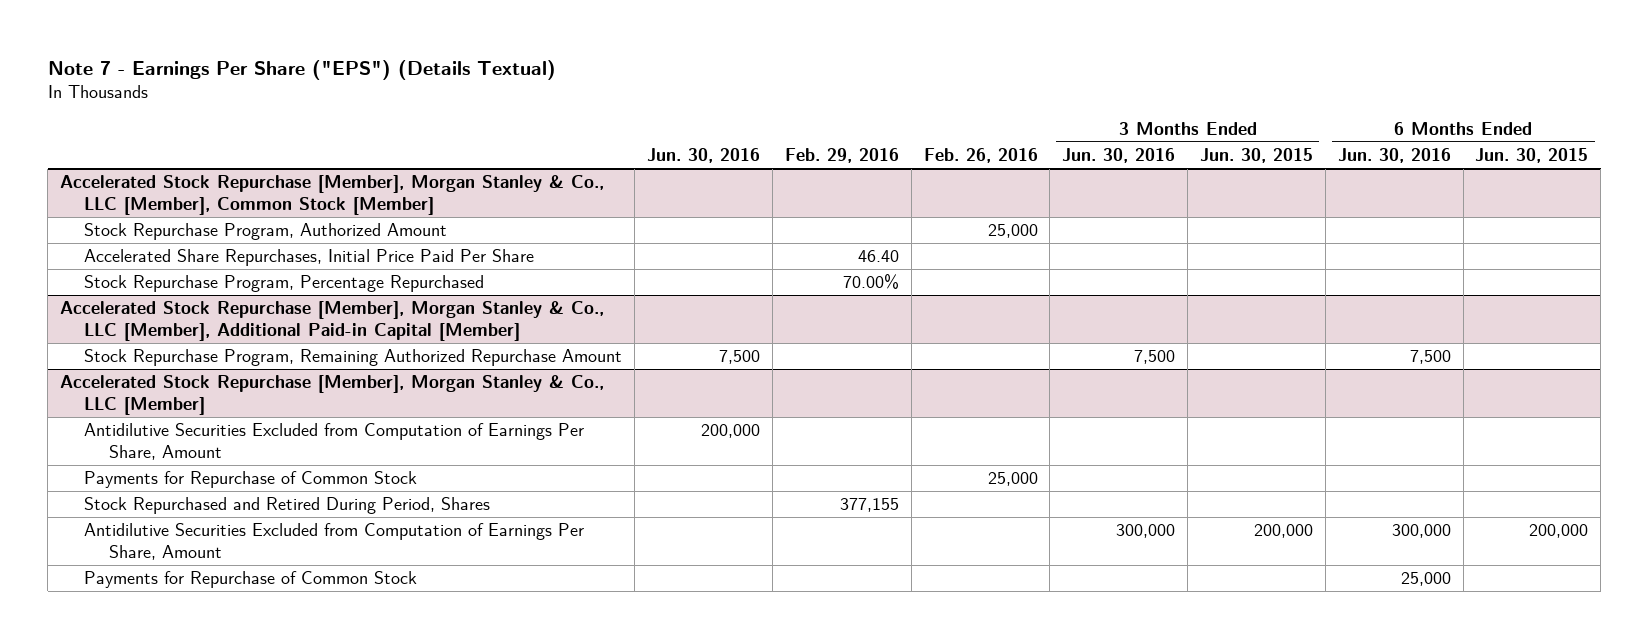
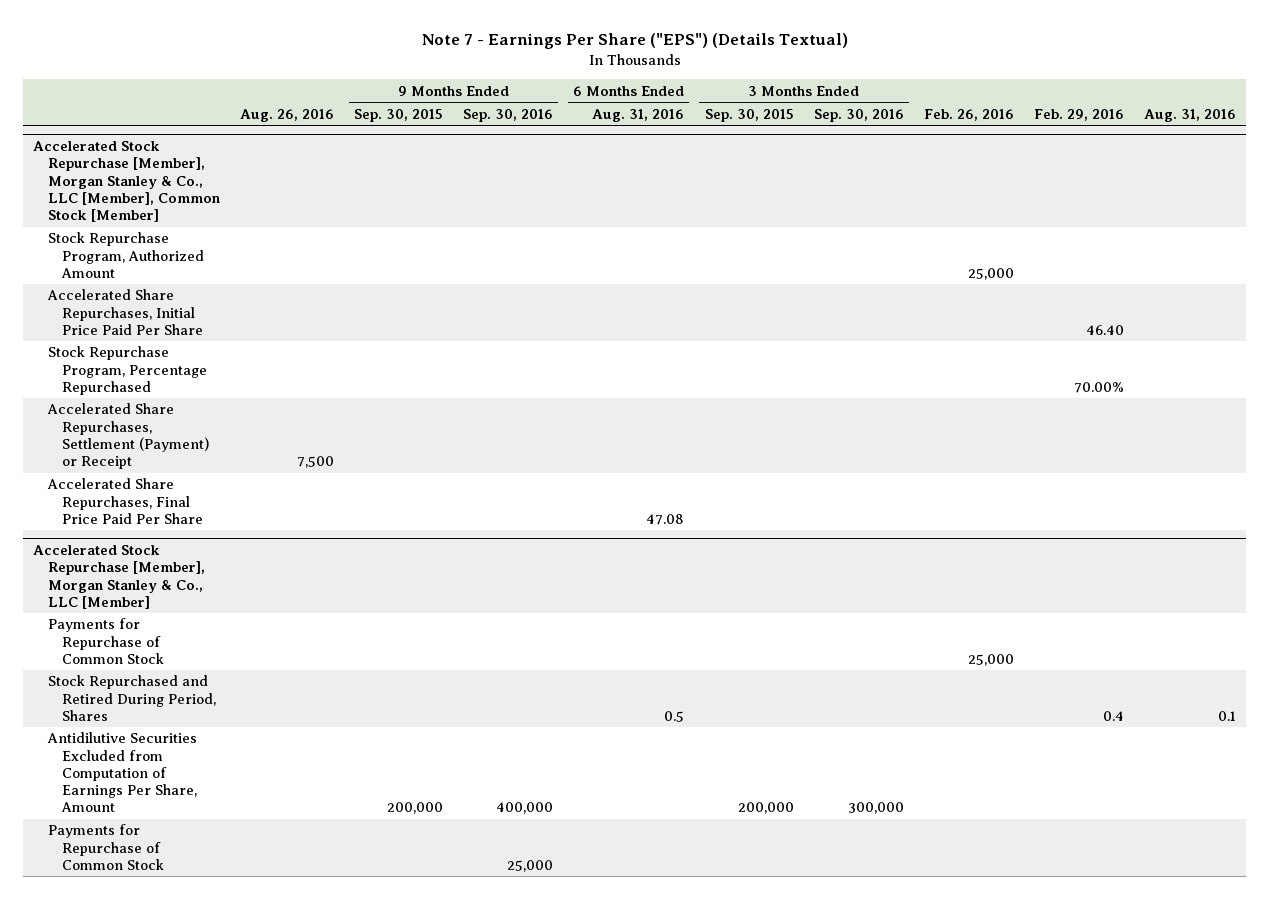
- | Jun. 30, 2016 | Feb. 29, 2016 | Feb. 26, 2016 | 3 Months Ended Jun. 30, 2016 | 3 Months Ended Jun. 30, 2015 | 6 Months Ended Jun. 30, 2016 | 6 Months Ended Jun. 30, 2015
+ | Aug. 26, 2016 | 9 Months Ended Sep. 30, 2015 | 9 Months Ended Sep. 30, 2016 | 6 Months Ended Aug. 31, 2016 | 3 Months Ended Sep. 30, 2015 | 3 Months Ended Sep. 30, 2016 | Feb. 26, 2016 | Feb. 29, 2016 | Aug. 31, 2016
- Accelerated Stock Repurchase [Member], Morgan Stanley & Co., LLC [Member], Additional Paid-in Capital [Member]
- Stock Repurchase Program, Remaining Authorized Repurchase Amount | 7,500 | | | 7,500 | | 7,500 |
@ Accelerated Stock Repurchase [Member], Morgan Stanley & Co., LLC [Member], Common Stock [Member]
+ Accelerated Share Repurchases, Settlement (Payment) or Receipt | 7,500 | | | | | | | |
+ Accelerated Share Repurchases, Final Price Paid Per Share | | | | 47.08 | | | | |
@ Accelerated Stock Repurchase [Member], Morgan Stanley & Co., LLC [Member]
- Antidilutive Securities Excluded from Computation of Earnings Per Share, Amount | 200,000 | | | | | |
- Stock Repurchased and Retired During Period, Shares | | 377,155 | | | | |
+ Stock Repurchased and Retired During Period, Shares | | | | 0.5 | | | | 0.4 | 0.1

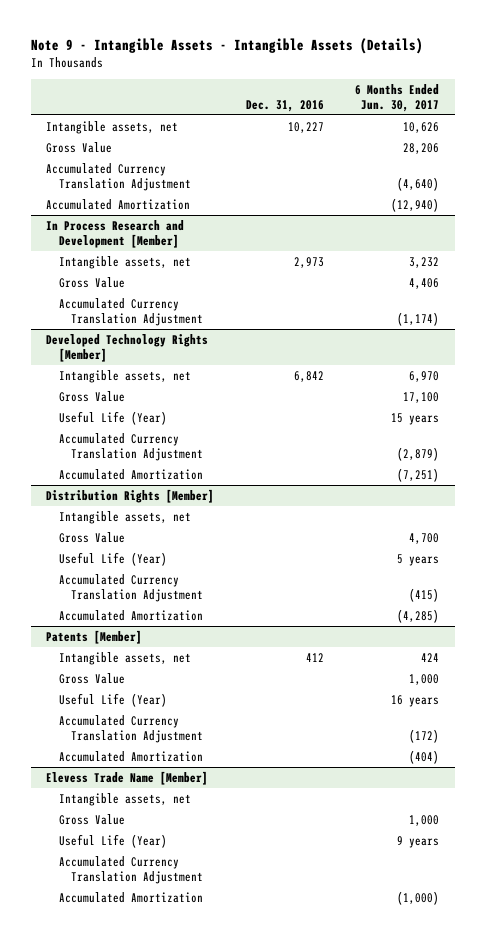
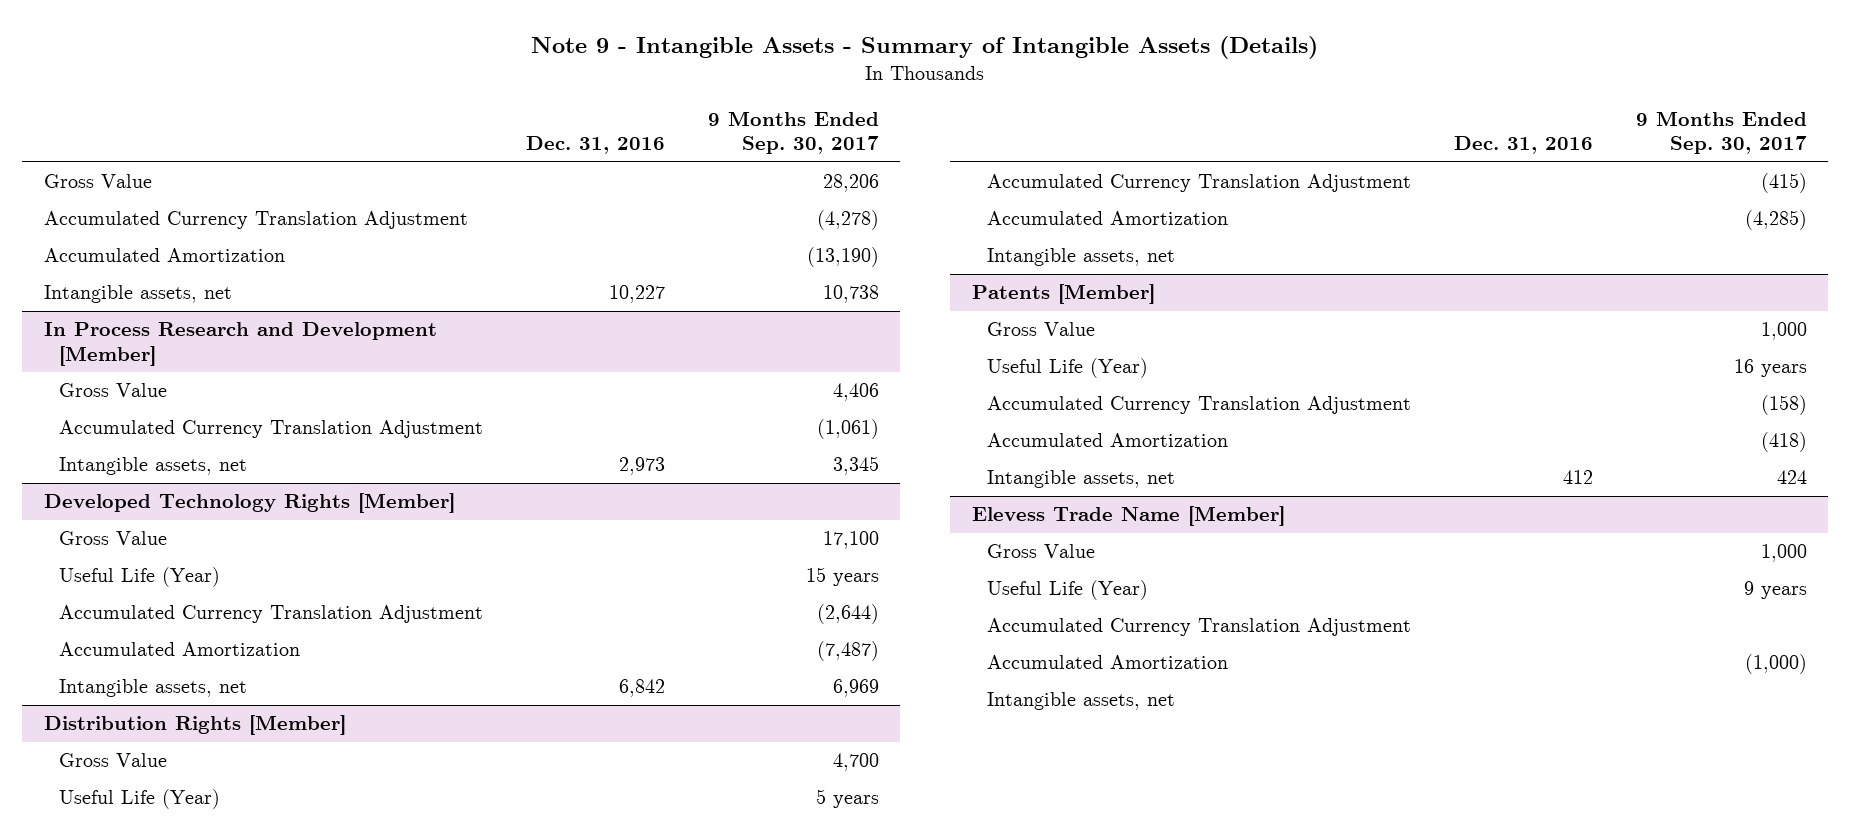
- Note 9 - Intangible Assets - Intangible Assets (Details)
+ Note 9 - Intangible Assets - Summary of Intangible Assets (Details)
- | Dec. 31, 2016 | 6 Months Ended Jun. 30, 2017
+ | Dec. 31, 2016 | 9 Months Ended Sep. 30, 2017
moved down: Intangible assets, net | 10,227 | 10,738
@ In Process Research and Development [Member]
moved down: Intangible assets, net | 2,973 | 3,345
@ Developed Technology Rights [Member]
moved down: Intangible assets, net | 6,842 | 6,969
@ Distribution Rights [Member]
moved down: Intangible assets, net
@ Patents [Member]
moved down: Intangible assets, net | 412 | 424
@ Elevess Trade Name [Member]
moved down: Intangible assets, net

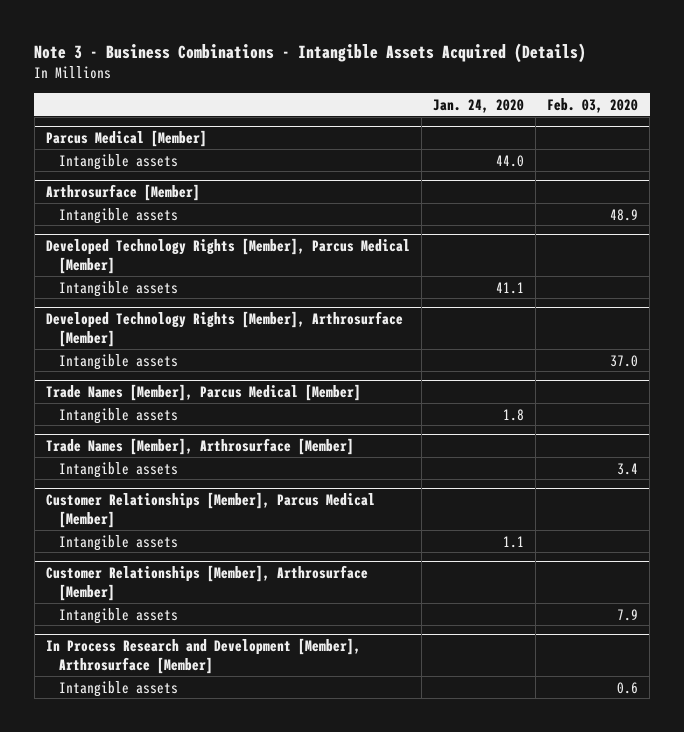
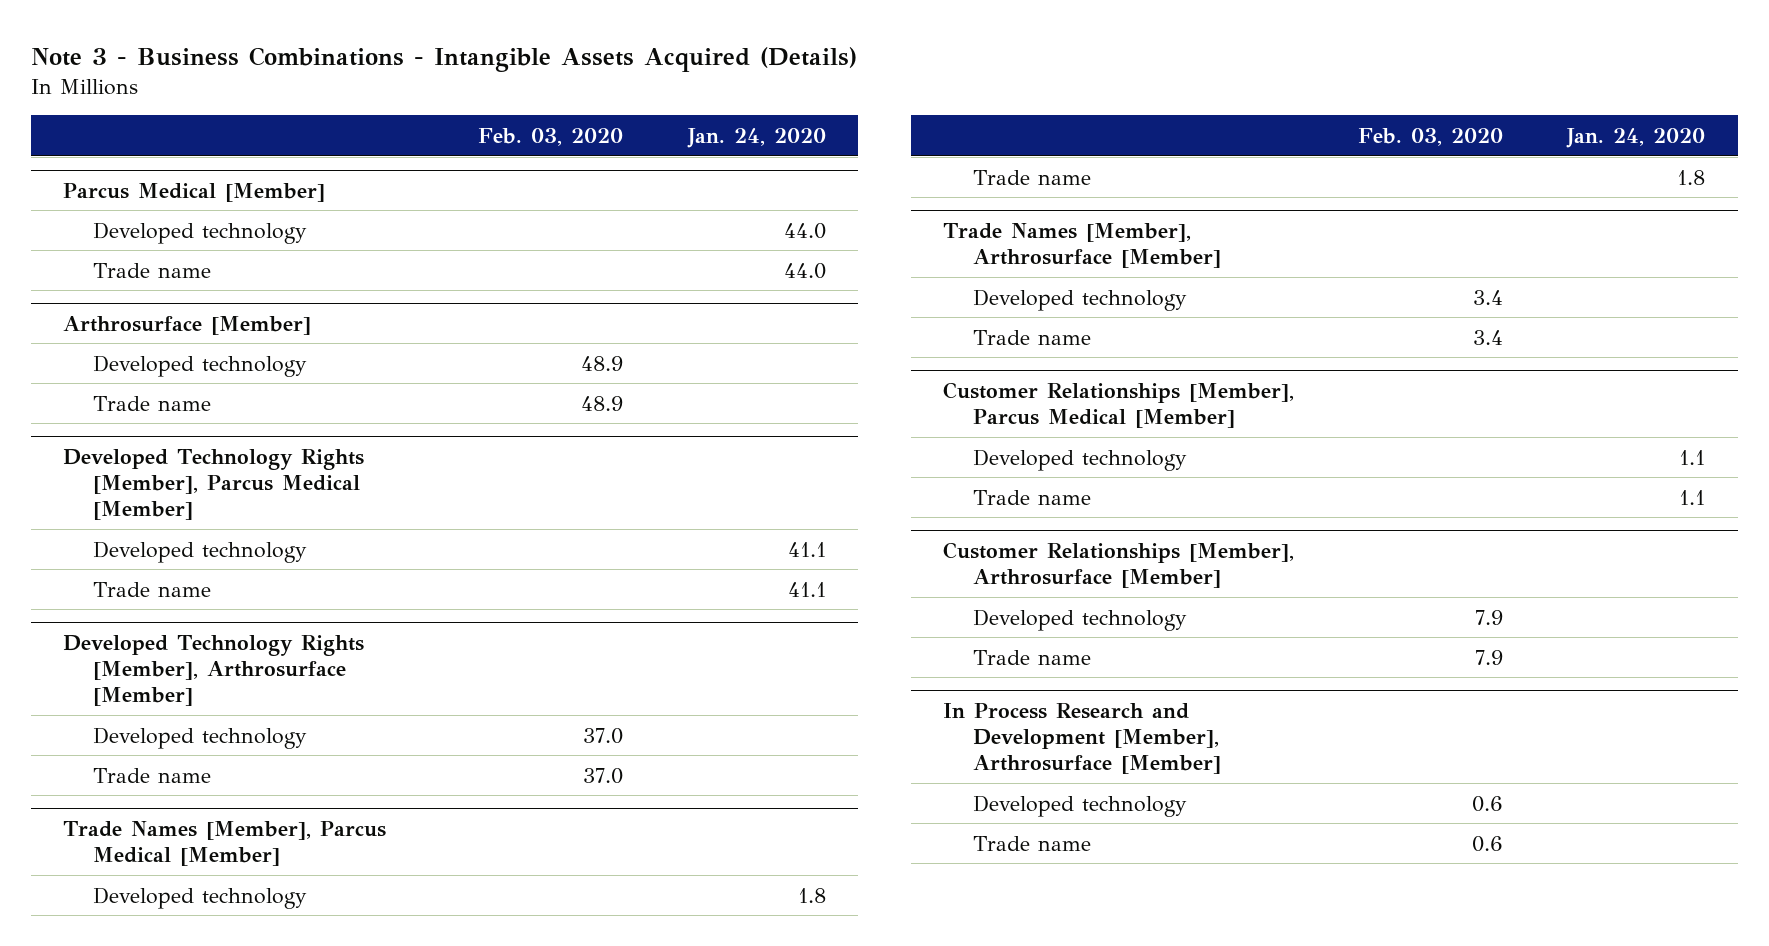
- | Jan. 24, 2020 | Feb. 03, 2020
+ | Feb. 03, 2020 | Jan. 24, 2020
@ Parcus Medical [Member]
- Intangible assets | 44.0 |
+ Developed technology | | 44.0
+ Trade name | | 44.0
@ Arthrosurface [Member]
- Intangible assets | | 48.9
+ Developed technology | 48.9 |
+ Trade name | 48.9 |
@ Developed Technology Rights [Member], Parcus Medical [Member]
- Intangible assets | 41.1 |
+ Developed technology | | 41.1
+ Trade name | | 41.1
@ Developed Technology Rights [Member], Arthrosurface [Member]
- Intangible assets | | 37.0
+ Developed technology | 37.0 |
+ Trade name | 37.0 |
@ Trade Names [Member], Parcus Medical [Member]
- Intangible assets | 1.8 |
+ Developed technology | | 1.8
+ Trade name | | 1.8
@ Trade Names [Member], Arthrosurface [Member]
- Intangible assets | | 3.4
+ Developed technology | 3.4 |
+ Trade name | 3.4 |
@ Customer Relationships [Member], Parcus Medical [Member]
- Intangible assets | 1.1 |
+ Developed technology | | 1.1
+ Trade name | | 1.1
@ Customer Relationships [Member], Arthrosurface [Member]
- Intangible assets | | 7.9
+ Developed technology | 7.9 |
+ Trade name | 7.9 |
@ In Process Research and Development [Member], Arthrosurface [Member]
- Intangible assets | | 0.6
+ Developed technology | 0.6 |
+ Trade name | 0.6 |

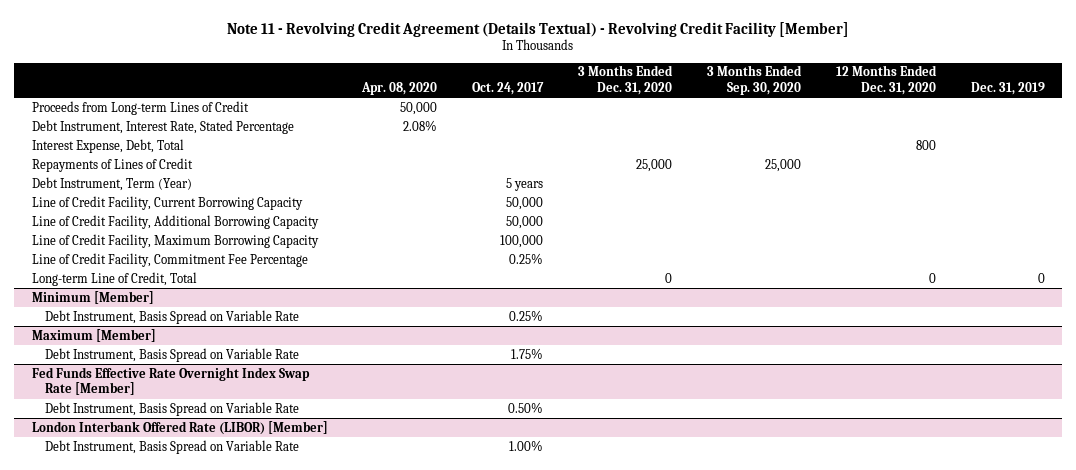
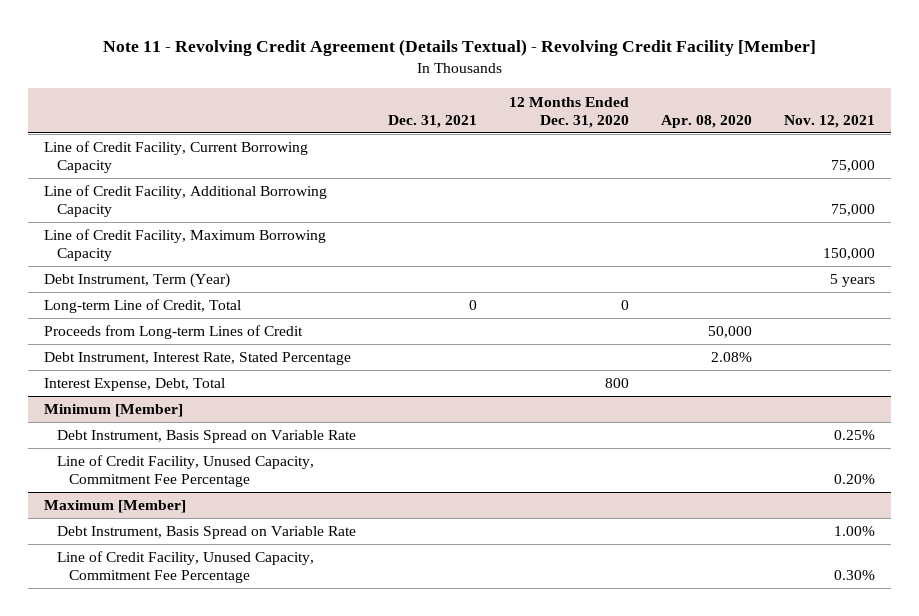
- | Apr. 08, 2020 | Oct. 24, 2017 | 3 Months Ended Dec. 31, 2020 | 3 Months Ended Sep. 30, 2020 | 12 Months Ended Dec. 31, 2020 | Dec. 31, 2019
+ | Dec. 31, 2021 | 12 Months Ended Dec. 31, 2020 | Apr. 08, 2020 | Nov. 12, 2021
- Repayments of Lines of Credit | | | 25,000 | 25,000 | |
- Line of Credit Facility, Commitment Fee Percentage | | 0.25% | | | |
moved down: Debt Instrument, Term (Year) | | | | 5 years
moved down: Proceeds from Long-term Lines of Credit | | | 50,000 |
moved down: Debt Instrument, Interest Rate, Stated Percentage | | | 2.08% |
moved down: Interest Expense, Debt, Total | | 800 | |
@ Minimum [Member]
+ Line of Credit Facility, Unused Capacity, Commitment Fee Percentage | | | | 0.20%
- Fed Funds Effective Rate Overnight Index Swap Rate [Member]
- Debt Instrument, Basis Spread on Variable Rate | | 0.50% | | | |
- London Interbank Offered Rate (LIBOR) [Member]
- Debt Instrument, Basis Spread on Variable Rate | | 1.00% | | | |
@ Maximum [Member]
+ Line of Credit Facility, Unused Capacity, Commitment Fee Percentage | | | | 0.30%

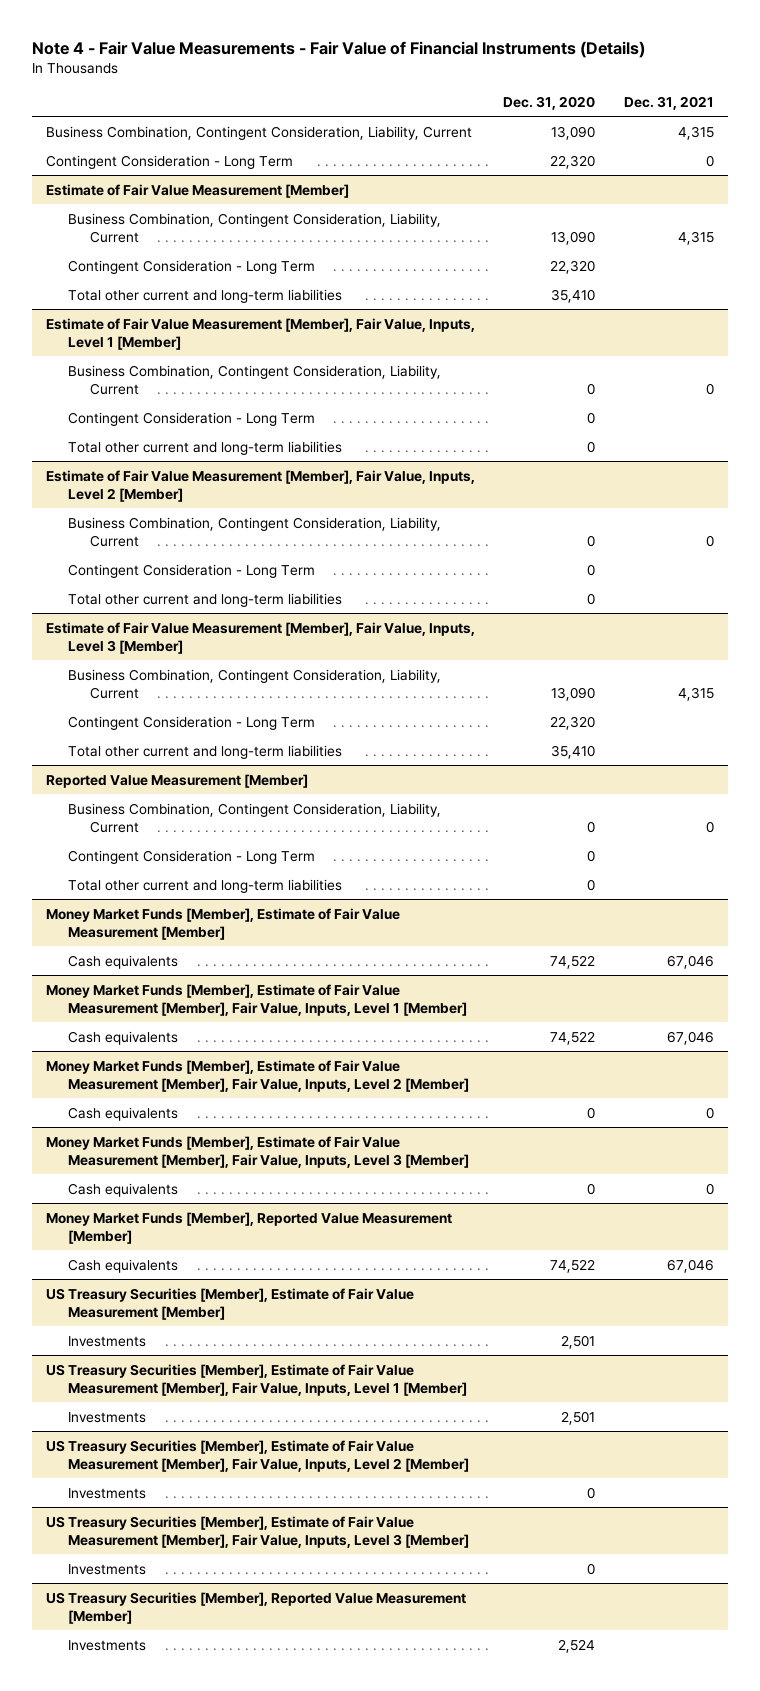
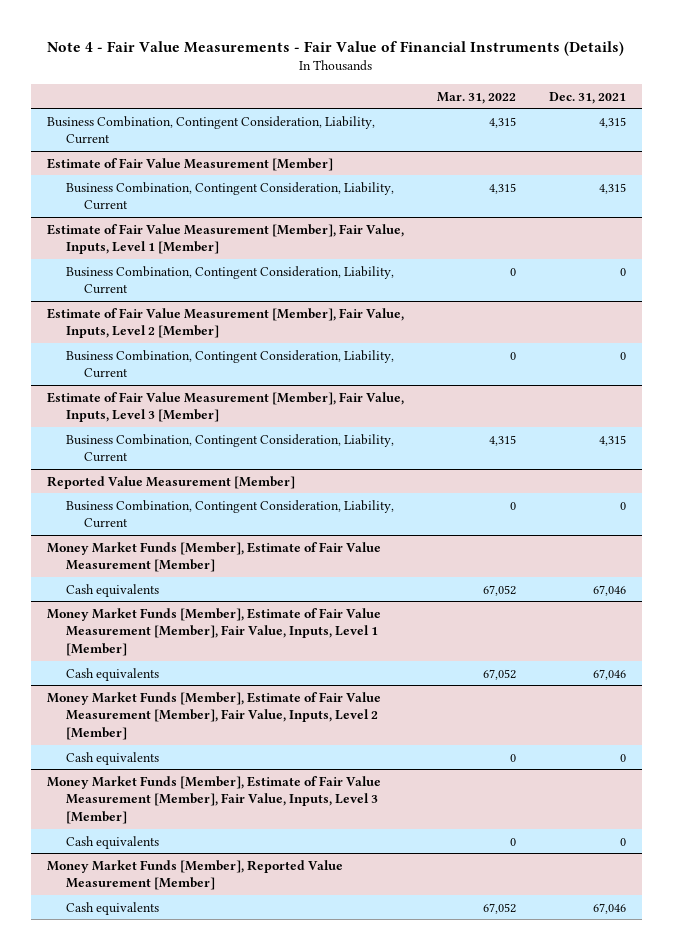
- | Dec. 31, 2020 | Dec. 31, 2021
+ | Mar. 31, 2022 | Dec. 31, 2021
- Contingent Consideration - Long Term | 22,320 | 0
@ Estimate of Fair Value Measurement [Member]
- Contingent Consideration - Long Term | 22,320 |
- Total other current and long-term liabilities | 35,410 |
@ Estimate of Fair Value Measurement [Member], Fair Value, Inputs, Level 1 [Member]
- Contingent Consideration - Long Term | 0 |
- Total other current and long-term liabilities | 0 |
@ Estimate of Fair Value Measurement [Member], Fair Value, Inputs, Level 2 [Member]
- Contingent Consideration - Long Term | 0 |
- Total other current and long-term liabilities | 0 |
@ Estimate of Fair Value Measurement [Member], Fair Value, Inputs, Level 3 [Member]
- Contingent Consideration - Long Term | 22,320 |
- Total other current and long-term liabilities | 35,410 |
@ Reported Value Measurement [Member]
- Contingent Consideration - Long Term | 0 |
- Total other current and long-term liabilities | 0 |
- US Treasury Securities [Member], Estimate of Fair Value Measurement [Member]
- Investments | 2,501 |
- US Treasury Securities [Member], Estimate of Fair Value Measurement [Member], Fair Value, Inputs, Level 1 [Member]
- Investments | 2,501 |
- US Treasury Securities [Member], Estimate of Fair Value Measurement [Member], Fair Value, Inputs, Level 2 [Member]
- Investments | 0 |
- US Treasury Securities [Member], Estimate of Fair Value Measurement [Member], Fair Value, Inputs, Level 3 [Member]
- Investments | 0 |
- US Treasury Securities [Member], Reported Value Measurement [Member]
- Investments | 2,524 |

